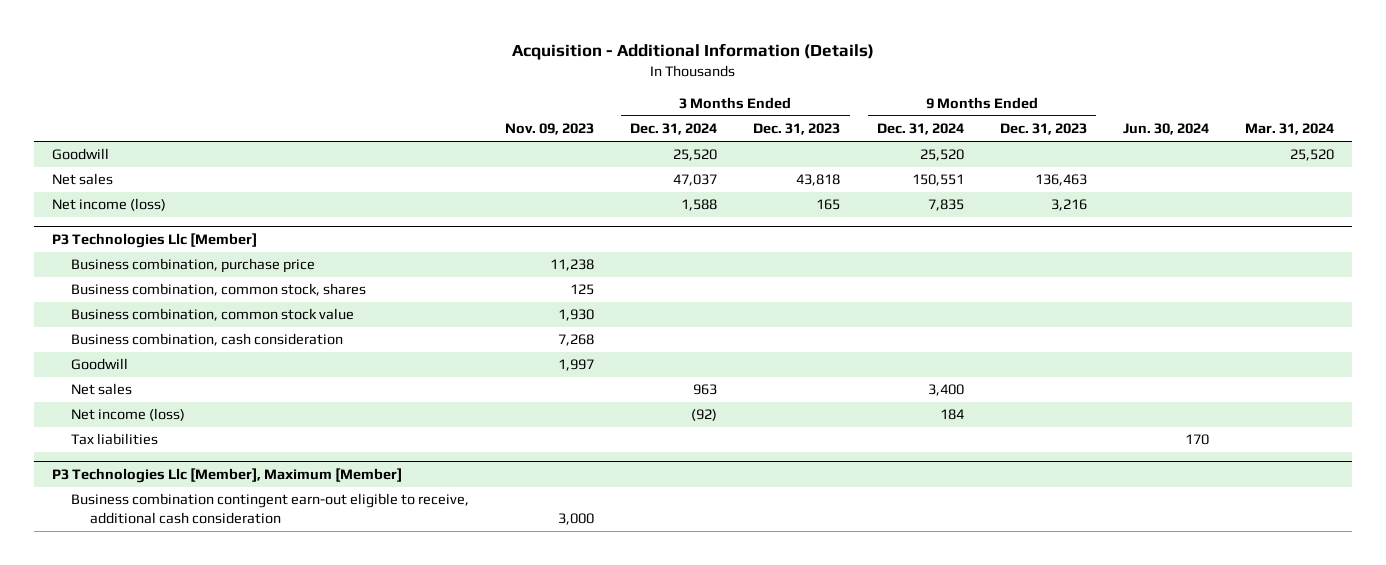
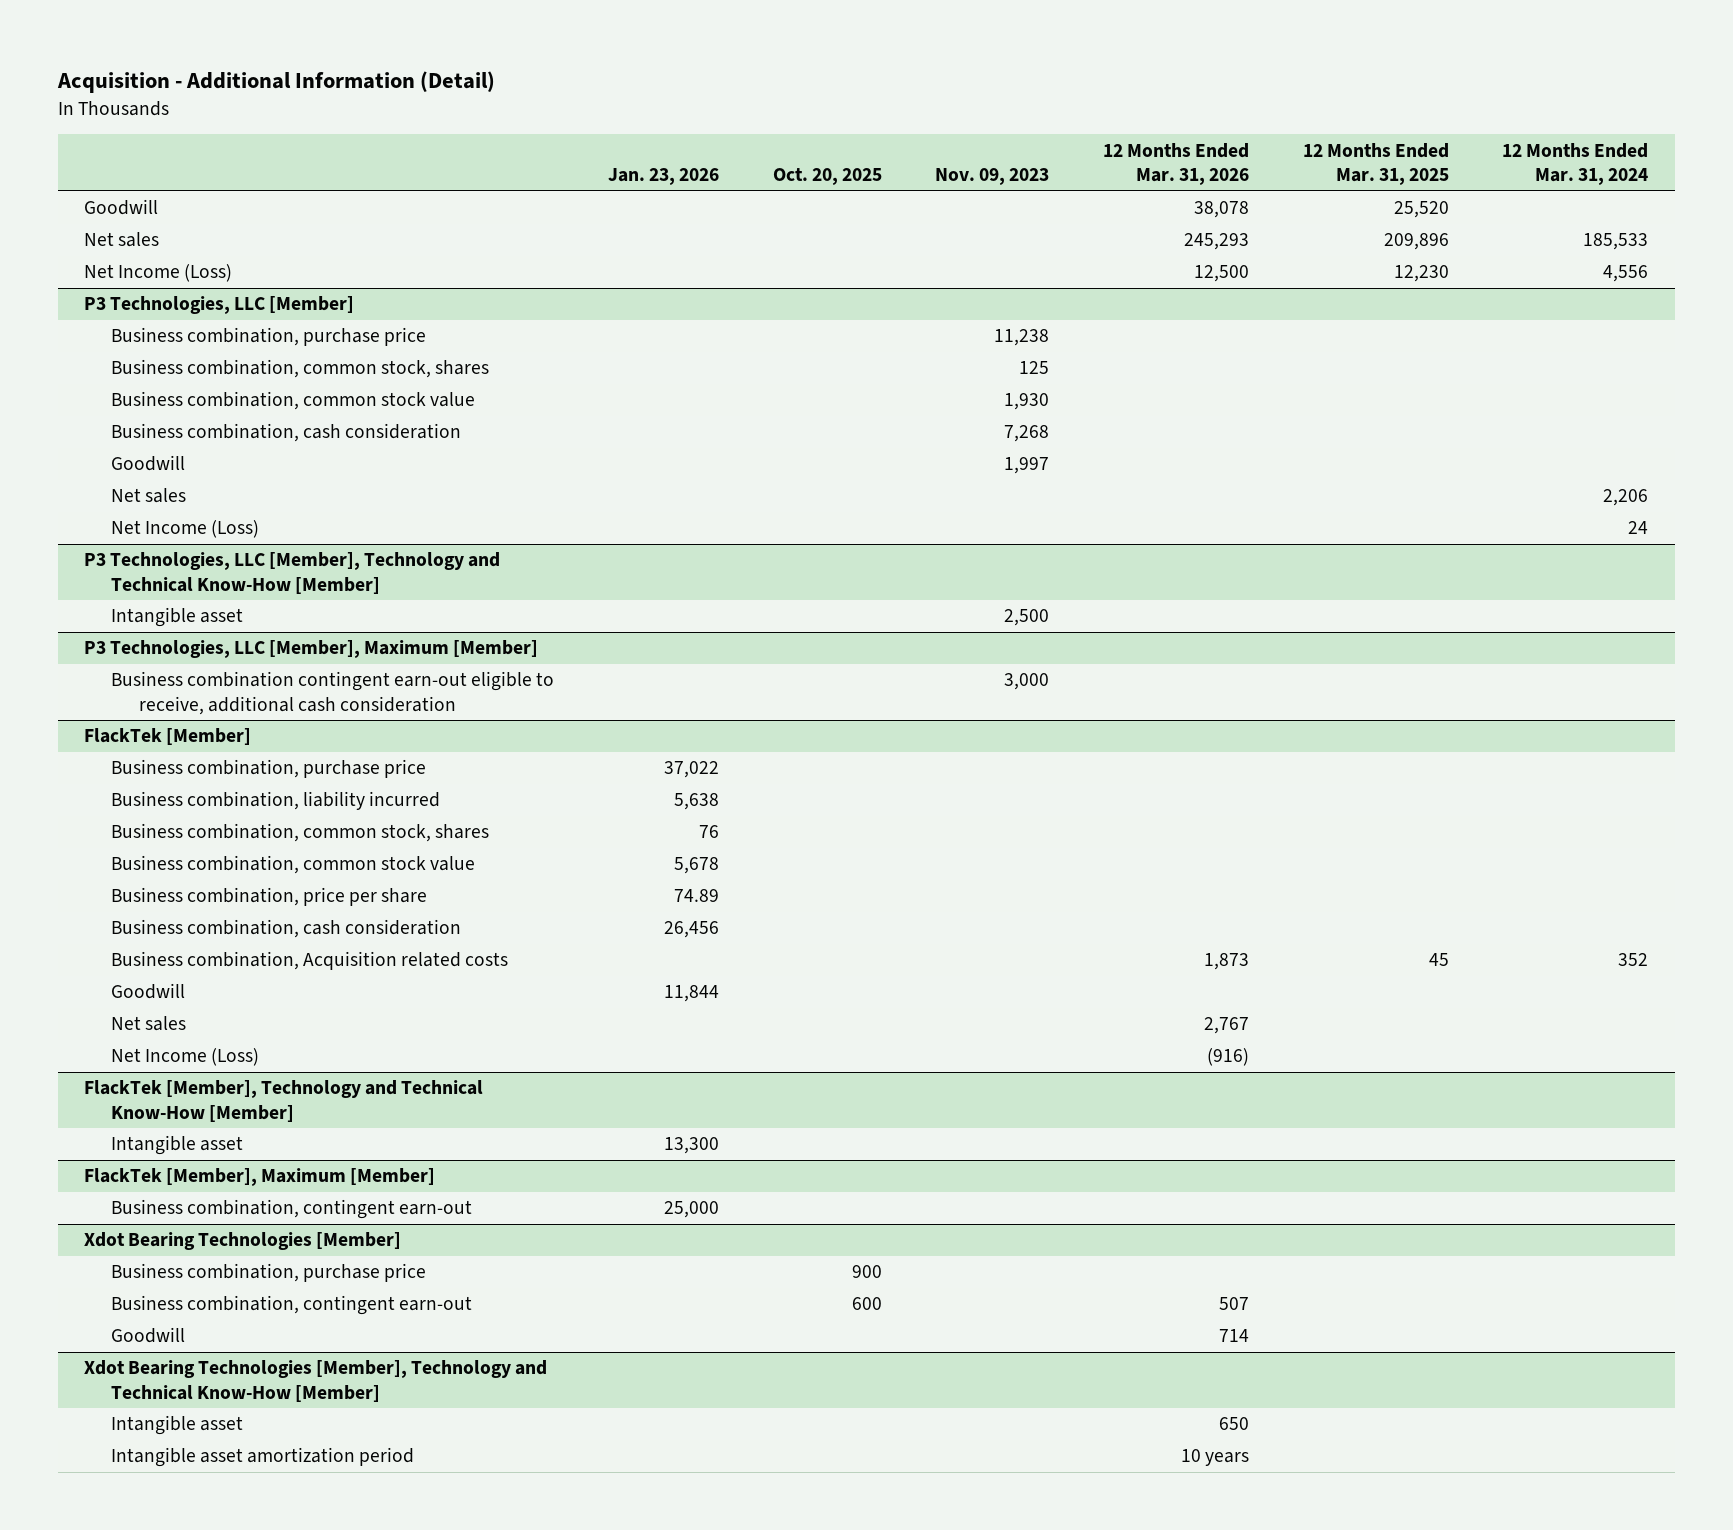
- Acquisition - Additional Information (Details)
+ Acquisition - Additional Information (Detail)
- | Nov. 09, 2023 | 3 Months Ended Dec. 31, 2024 | 3 Months Ended Dec. 31, 2023 | 9 Months Ended Dec. 31, 2024 | 9 Months Ended Dec. 31, 2023 | Jun. 30, 2024 | Mar. 31, 2024
+ | Jan. 23, 2026 | Oct. 20, 2025 | Nov. 09, 2023 | 12 Months Ended Mar. 31, 2026 | 12 Months Ended Mar. 31, 2025 | 12 Months Ended Mar. 31, 2024
- Net income (loss) | | 1,588 | 165 | 7,835 | 3,216 | |
- P3 Technologies Llc [Member]
+ Net Income (Loss) | | | | 12,500 | 12,230 | 4,556
+ P3 Technologies, LLC [Member]
- Net income (loss) | | (92) | | 184 | | |
- Tax liabilities | | | | | | 170 |
- P3 Technologies Llc [Member], Maximum [Member]
+ Net Income (Loss) | | | | | | 24
+ P3 Technologies, LLC [Member], Technology and Technical Know-How [Member]
+ Intangible asset | | | 2,500 | | |
+ P3 Technologies, LLC [Member], Maximum [Member]
+ FlackTek [Member]
+ Business combination, purchase price | 37,022 | | | | |
+ Business combination, liability incurred | 5,638 | | | | |
+ Business combination, common stock, shares | 76 | | | | |
+ Business combination, common stock value | 5,678 | | | | |
+ Business combination, price per share | 74.89 | | | | |
+ Business combination, cash consideration | 26,456 | | | | |
+ Business combination, Acquisition related costs | | | | 1,873 | 45 | 352
+ Goodwill | 11,844 | | | | |
+ Net sales | | | | 2,767 | |
+ Net Income (Loss) | | | | (916) | |
+ FlackTek [Member], Technology and Technical Know-How [Member]
+ Intangible asset | 13,300 | | | | |
+ FlackTek [Member], Maximum [Member]
+ Business combination, contingent earn-out | 25,000 | | | | |
+ Xdot Bearing Technologies [Member]
+ Business combination, purchase price | | 900 | | | |
+ Business combination, contingent earn-out | | 600 | | 507 | |
+ Goodwill | | | | 714 | |
+ Xdot Bearing Technologies [Member], Technology and Technical Know-How [Member]
+ Intangible asset | | | | 650 | |
+ Intangible asset amortization period | | | | 10 years | |

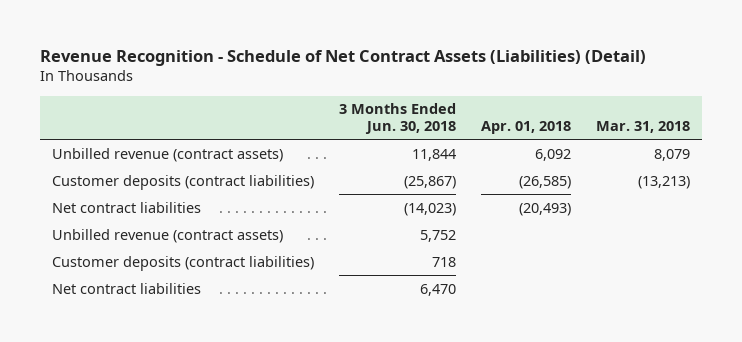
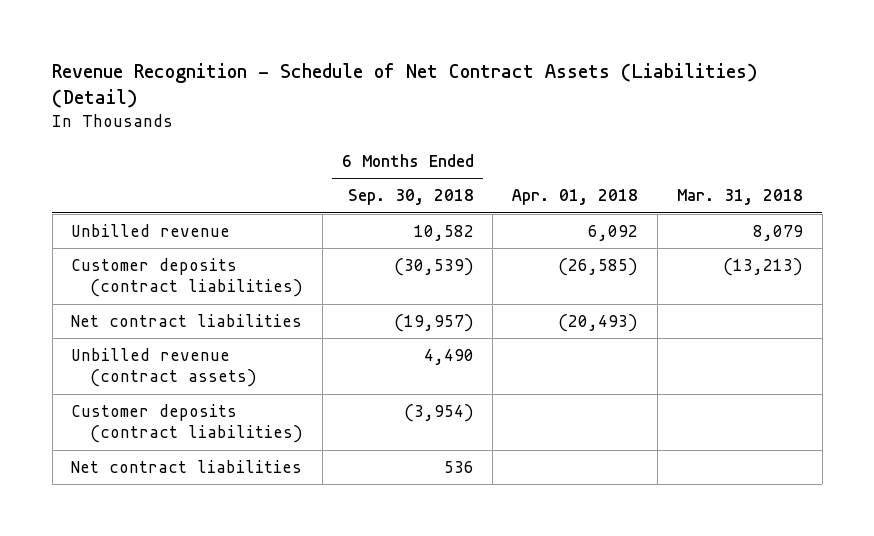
- | 3 Months Ended Jun. 30, 2018 | Apr. 01, 2018 | Mar. 31, 2018
+ | 6 Months Ended Sep. 30, 2018 | Apr. 01, 2018 | Mar. 31, 2018
- Unbilled revenue (contract assets) | 11,844 | 6,092 | 8,079
+ Unbilled revenue | 10,582 | 6,092 | 8,079

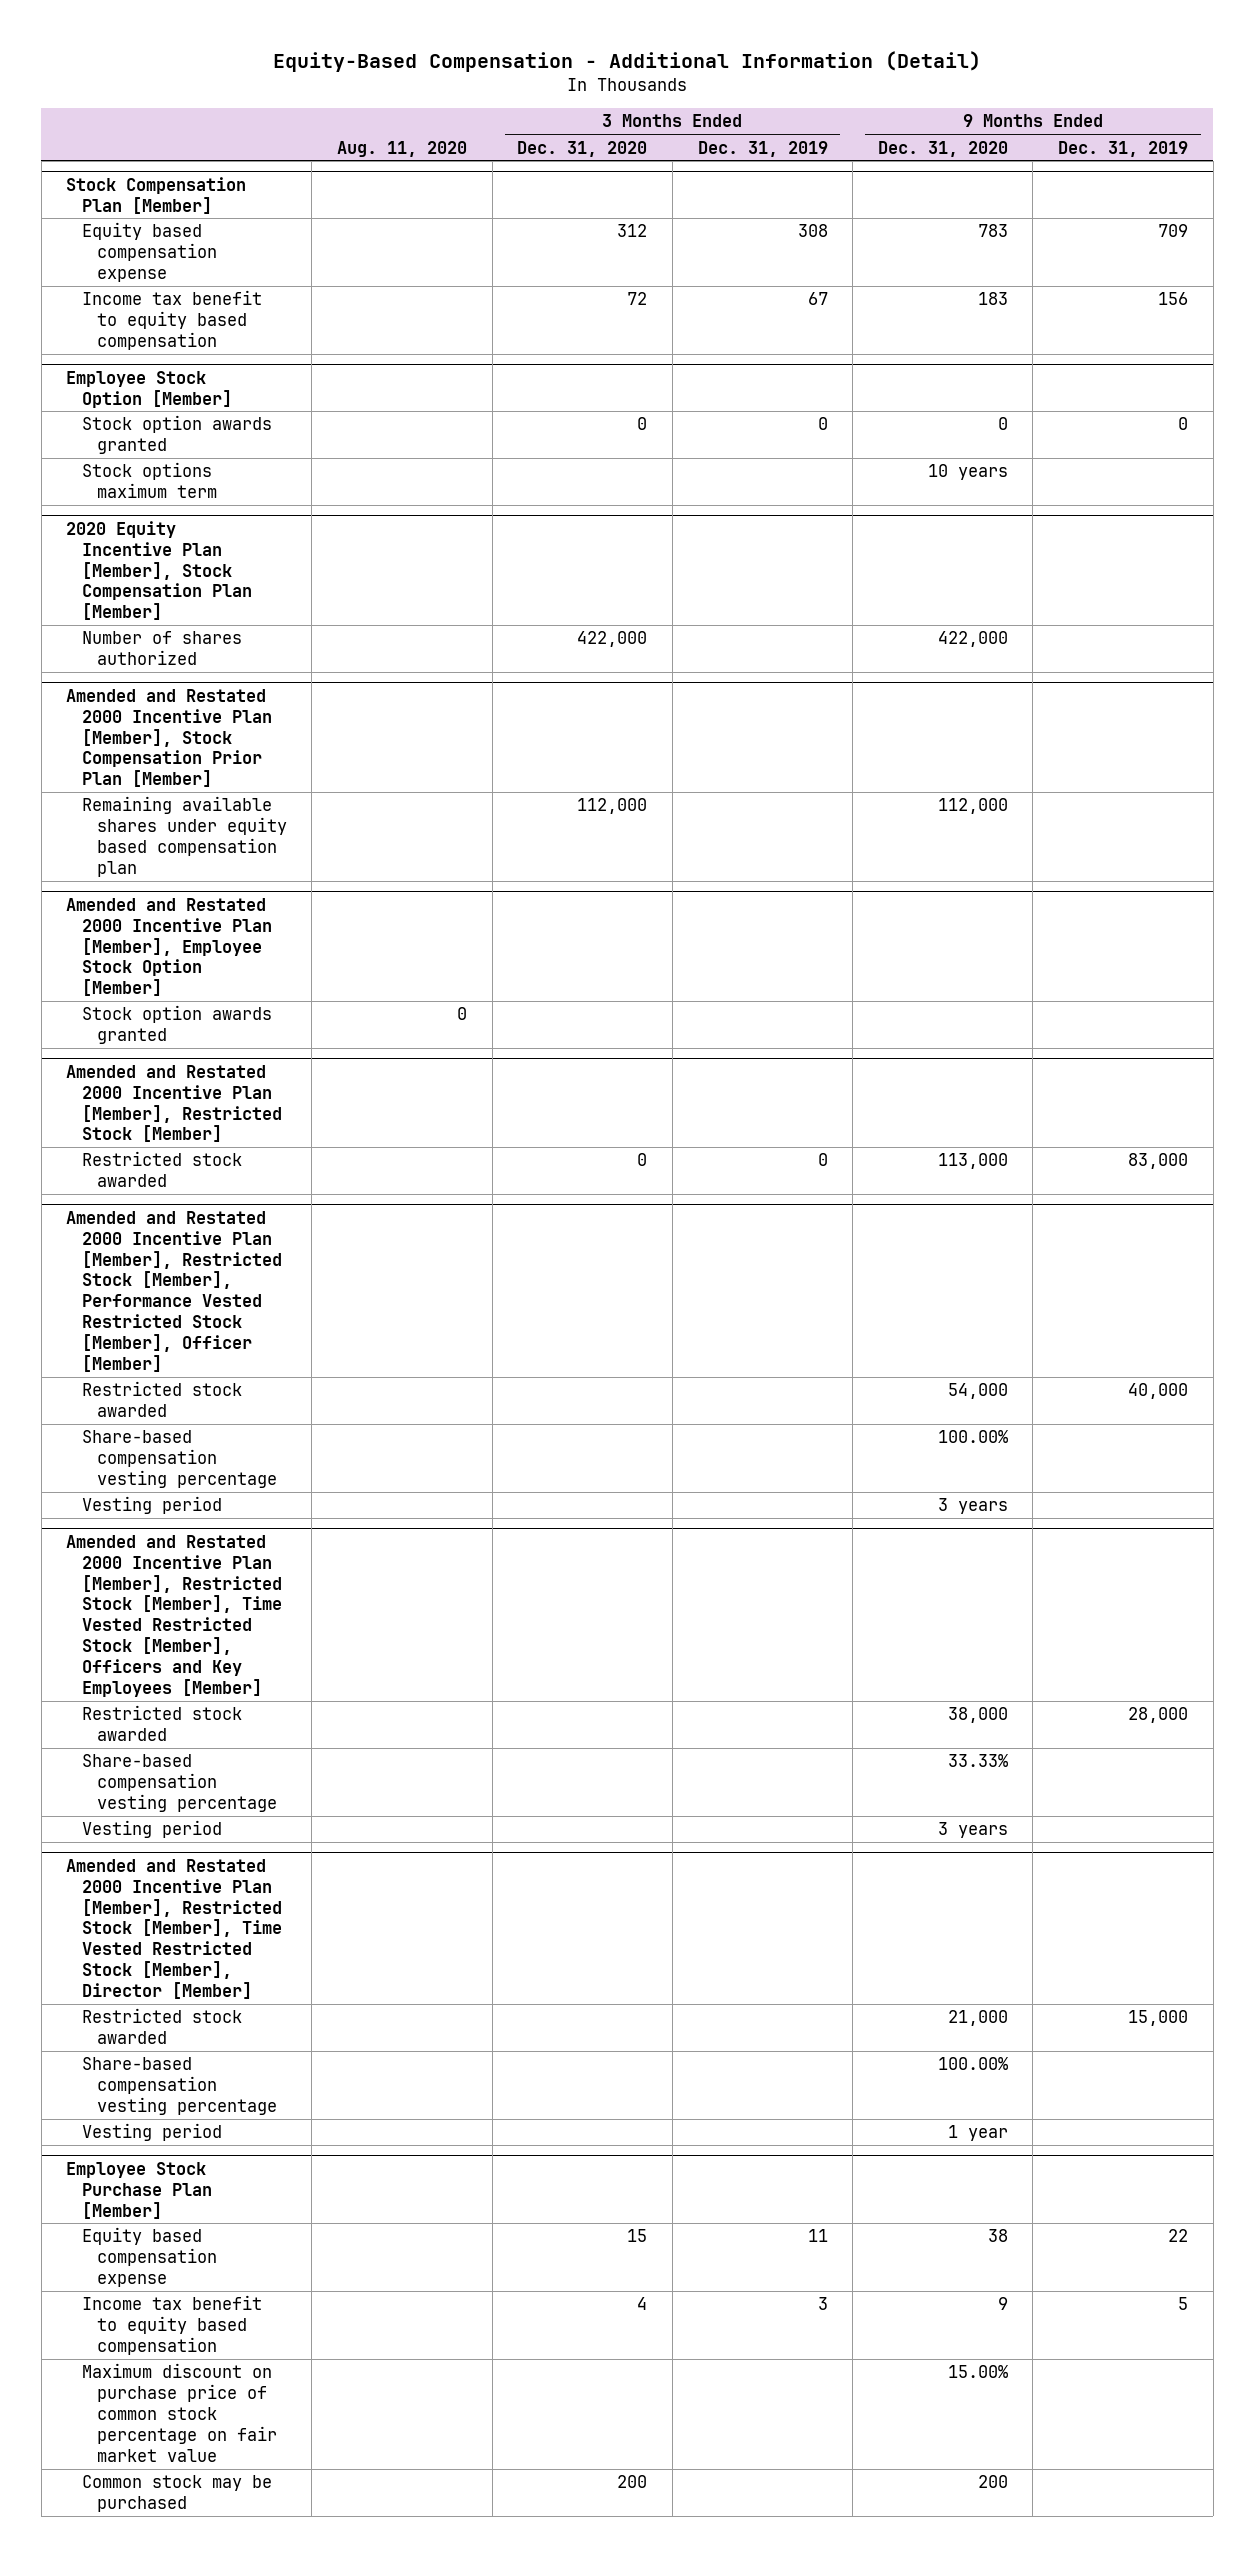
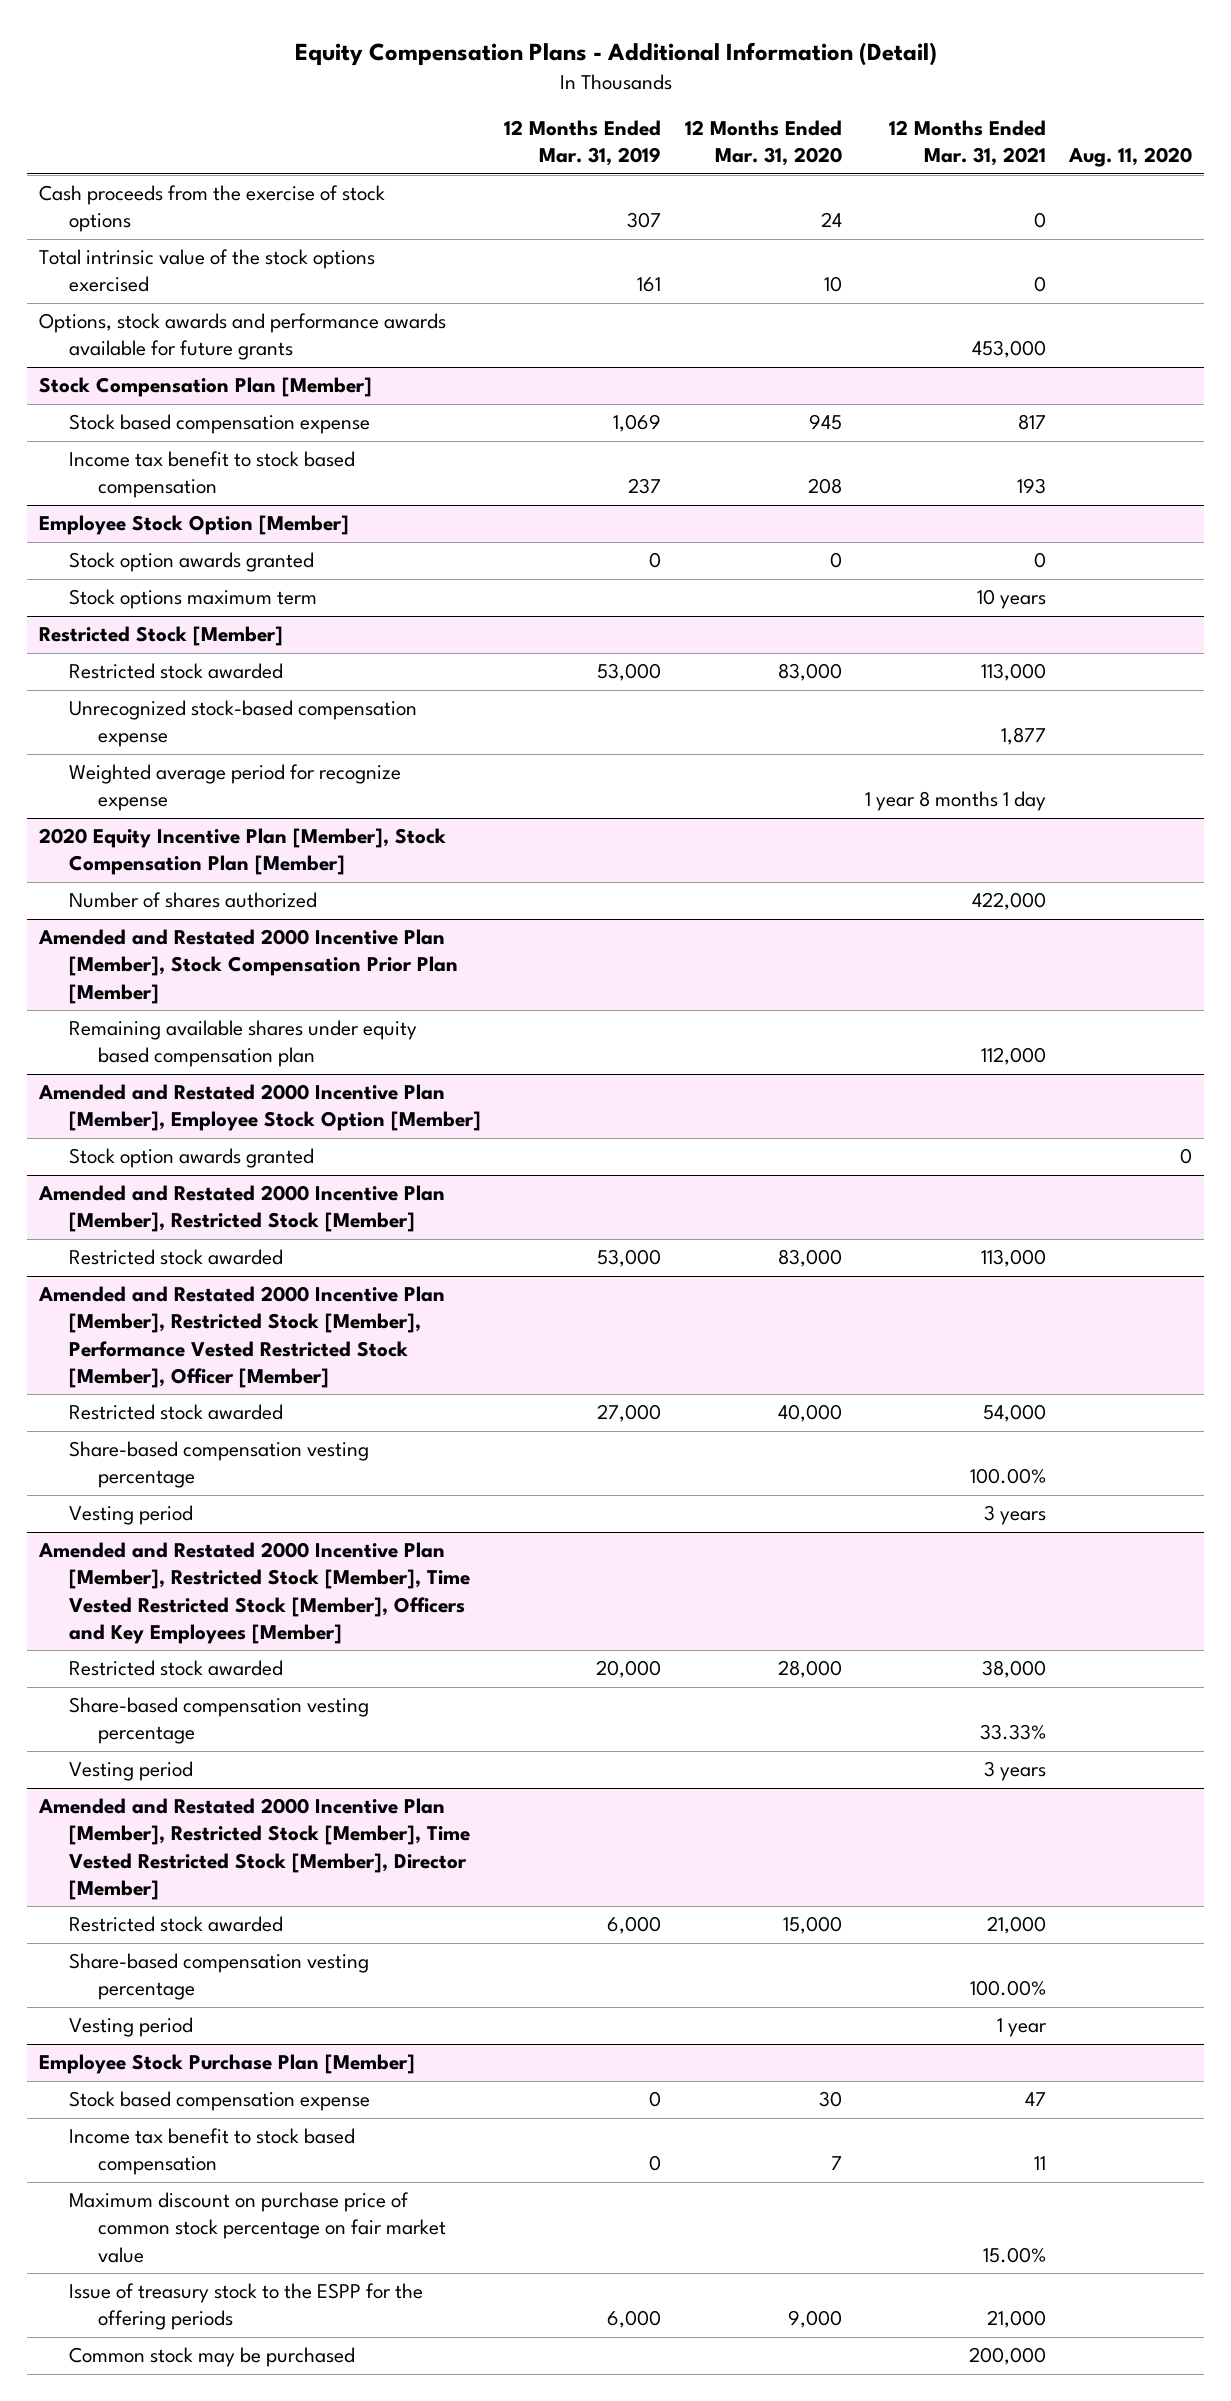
- Equity-Based Compensation - Additional Information (Detail)
+ Equity Compensation Plans - Additional Information (Detail)
- | Aug. 11, 2020 | 3 Months Ended Dec. 31, 2020 | 3 Months Ended Dec. 31, 2019 | 9 Months Ended Dec. 31, 2020 | 9 Months Ended Dec. 31, 2019
+ | 12 Months Ended Mar. 31, 2019 | 12 Months Ended Mar. 31, 2020 | 12 Months Ended Mar. 31, 2021 | Aug. 11, 2020
+ Cash proceeds from the exercise of stock options | 307 | 24 | 0 |
+ Total intrinsic value of the stock options exercised | 161 | 10 | 0 |
+ Options, stock awards and performance awards available for future grants | | | 453,000 |
@ Stock Compensation Plan [Member]
- Equity based compensation expense | | 312 | 308 | 783 | 709
- Income tax benefit to equity based compensation | | 72 | 67 | 183 | 156
+ Stock based compensation expense | 1,069 | 945 | 817 |
+ Income tax benefit to stock based compensation | 237 | 208 | 193 |
+ Restricted Stock [Member]
+ Restricted stock awarded | 53,000 | 83,000 | 113,000 |
+ Unrecognized stock-based compensation expense | | | 1,877 |
+ Weighted average period for recognize expense | | | 1 year 8 months 1 day |
@ Employee Stock Purchase Plan [Member]
- Equity based compensation expense | | 15 | 11 | 38 | 22
- Income tax benefit to equity based compensation | | 4 | 3 | 9 | 5
+ Stock based compensation expense | 0 | 30 | 47 |
+ Income tax benefit to stock based compensation | 0 | 7 | 11 |
+ Issue of treasury stock to the ESPP for the offering periods | 6,000 | 9,000 | 21,000 |

